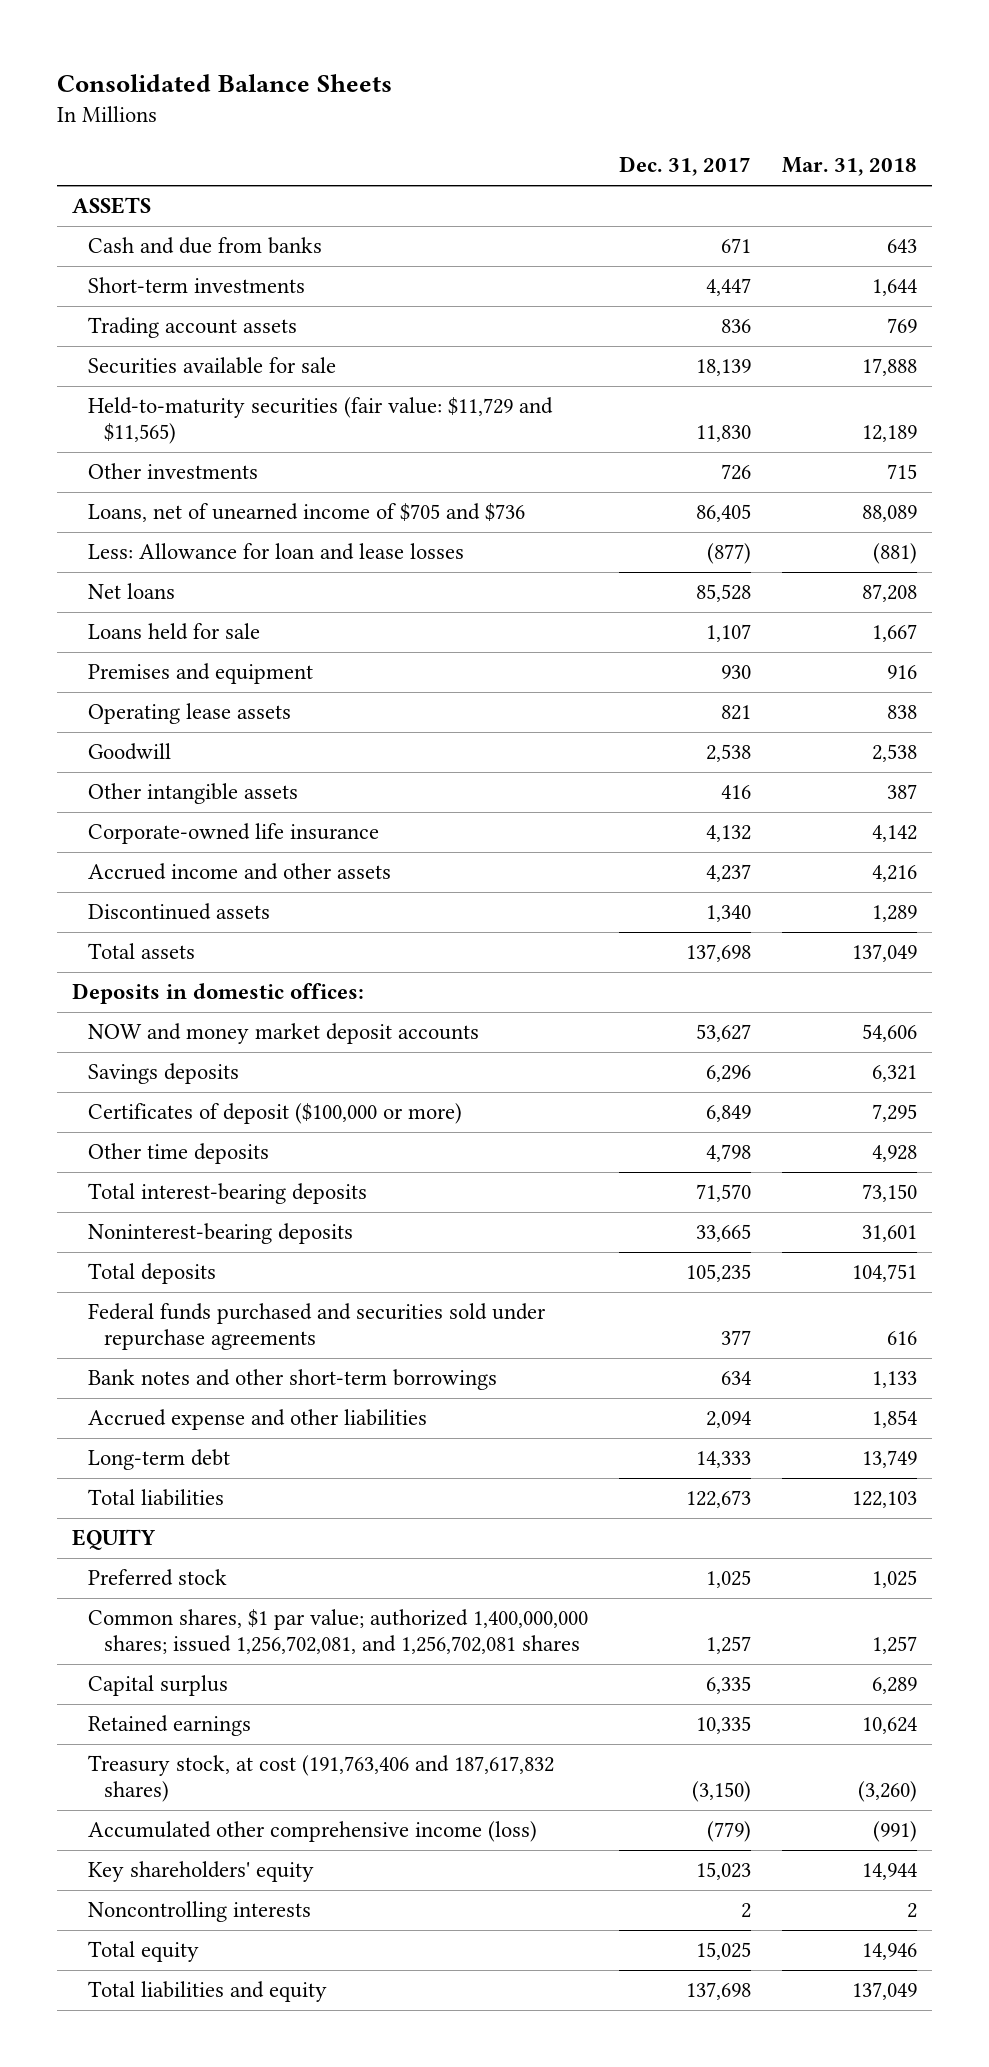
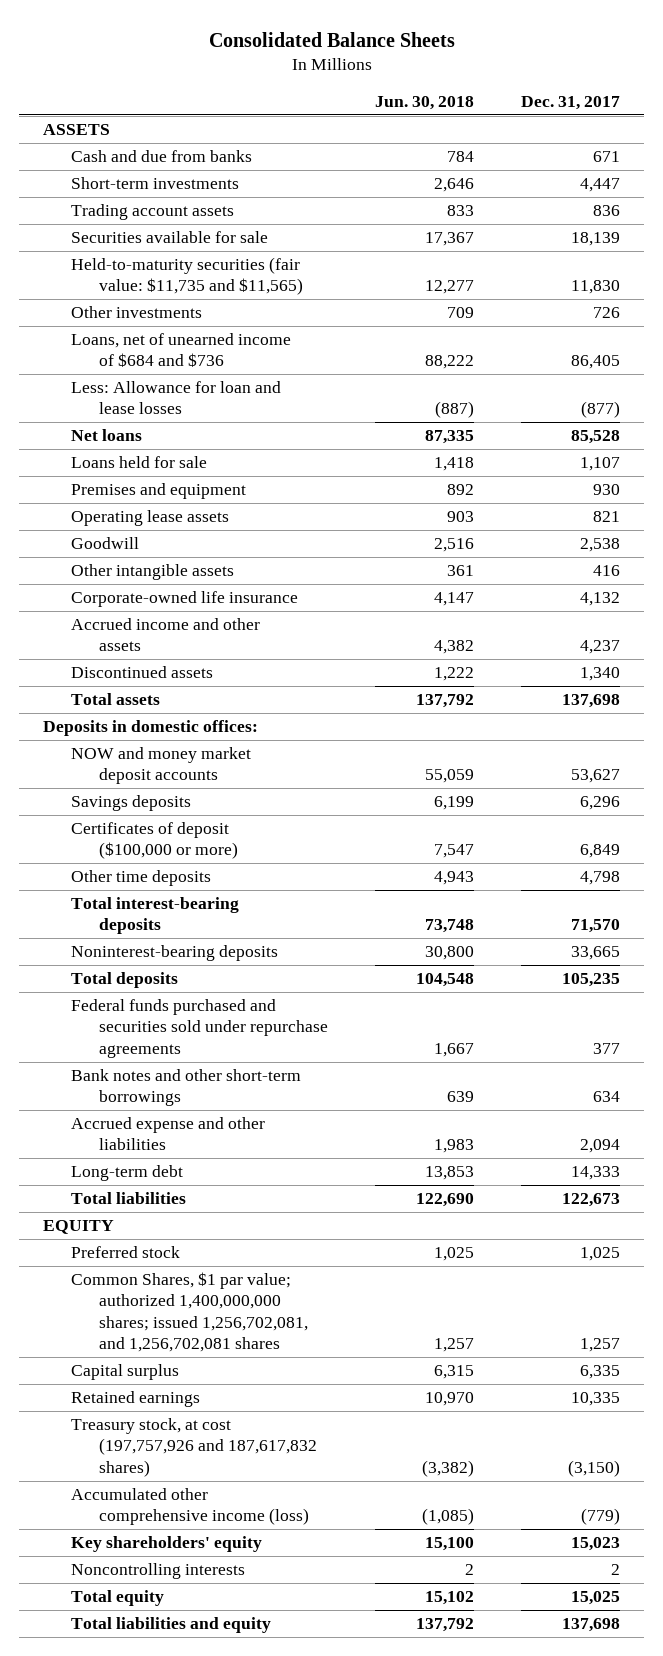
- | Dec. 31, 2017 | Mar. 31, 2018
+ | Jun. 30, 2018 | Dec. 31, 2017
- Held-to-maturity securities (fair value: $11,729 and $11,565) | 11,830 | 12,189
+ Held-to-maturity securities (fair value: $11,735 and $11,565) | 12,277 | 11,830
- Loans, net of unearned income of $705 and $736 | 86,405 | 88,089
+ Loans, net of unearned income of $684 and $736 | 88,222 | 86,405
- Common shares, $1 par value; authorized 1,400,000,000 shares; issued 1,256,702,081, and 1,256,702,081 shares | 1,257 | 1,257
+ Common Shares, $1 par value; authorized 1,400,000,000 shares; issued 1,256,702,081, and 1,256,702,081 shares | 1,257 | 1,257
- Treasury stock, at cost (191,763,406 and 187,617,832 shares) | (3,150) | (3,260)
+ Treasury stock, at cost (197,757,926 and 187,617,832 shares) | (3,382) | (3,150)

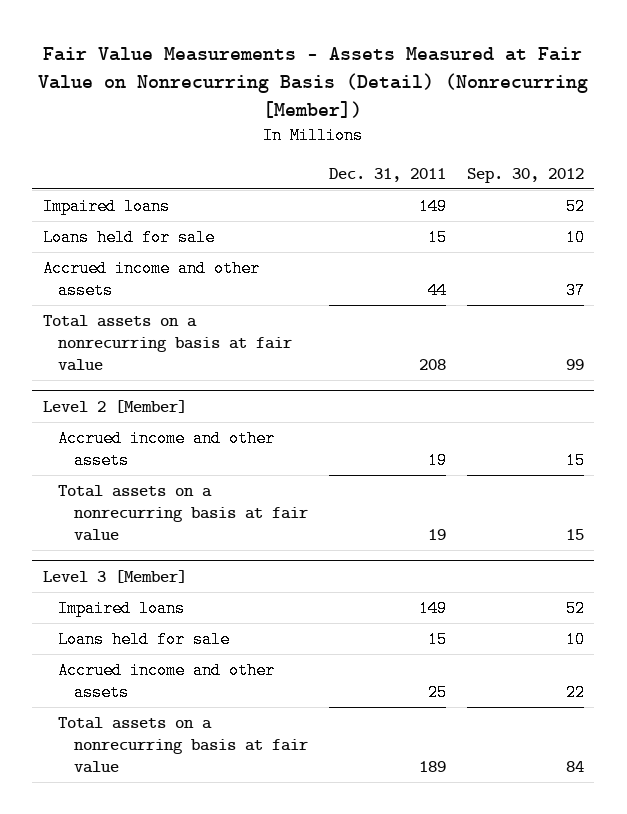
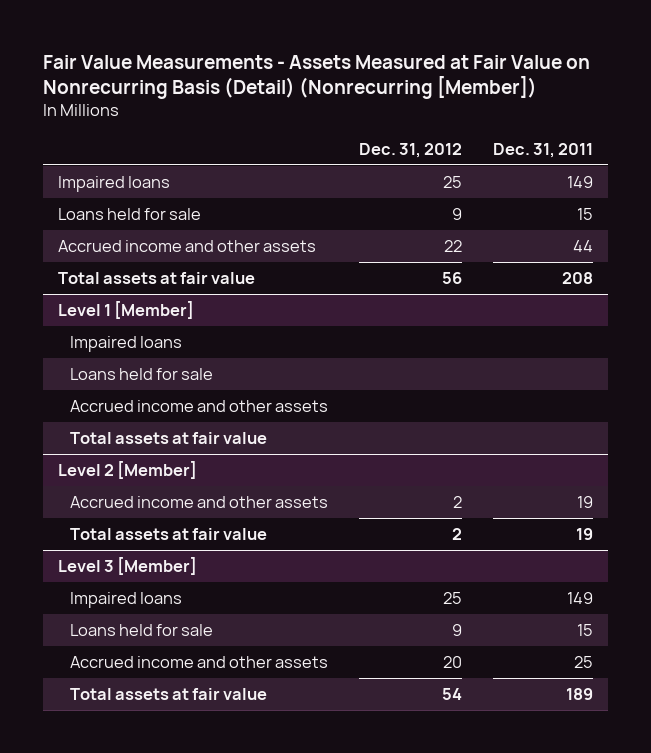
- | Dec. 31, 2011 | Sep. 30, 2012
+ | Dec. 31, 2012 | Dec. 31, 2011
- Total assets on a nonrecurring basis at fair value | 208 | 99
+ Total assets at fair value | 56 | 208
+ Level 1 [Member]
+ Impaired loans
+ Loans held for sale
+ Accrued income and other assets
+ Total assets at fair value
@ Level 2 [Member]
- Total assets on a nonrecurring basis at fair value | 19 | 15
+ Total assets at fair value | 2 | 19
@ Level 3 [Member]
- Total assets on a nonrecurring basis at fair value | 189 | 84
+ Total assets at fair value | 54 | 189

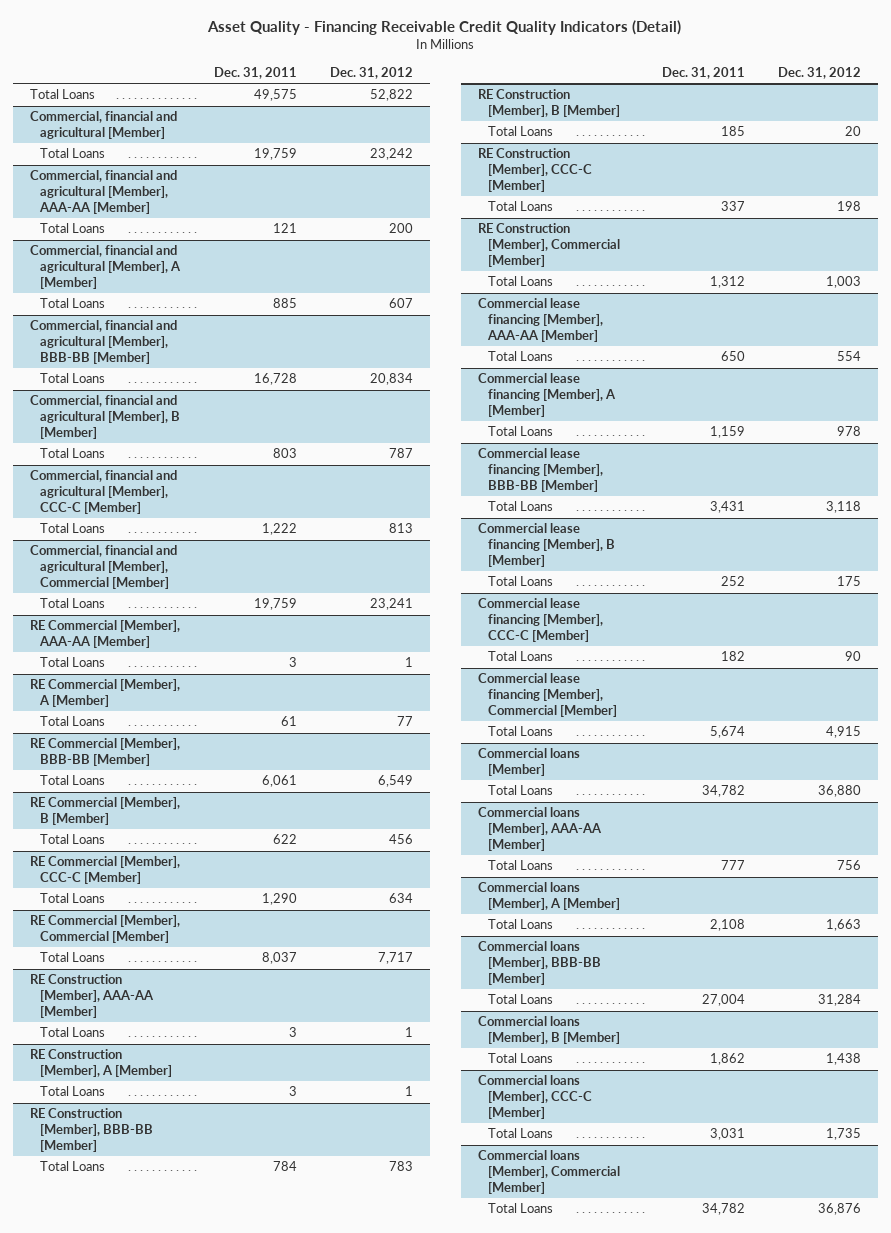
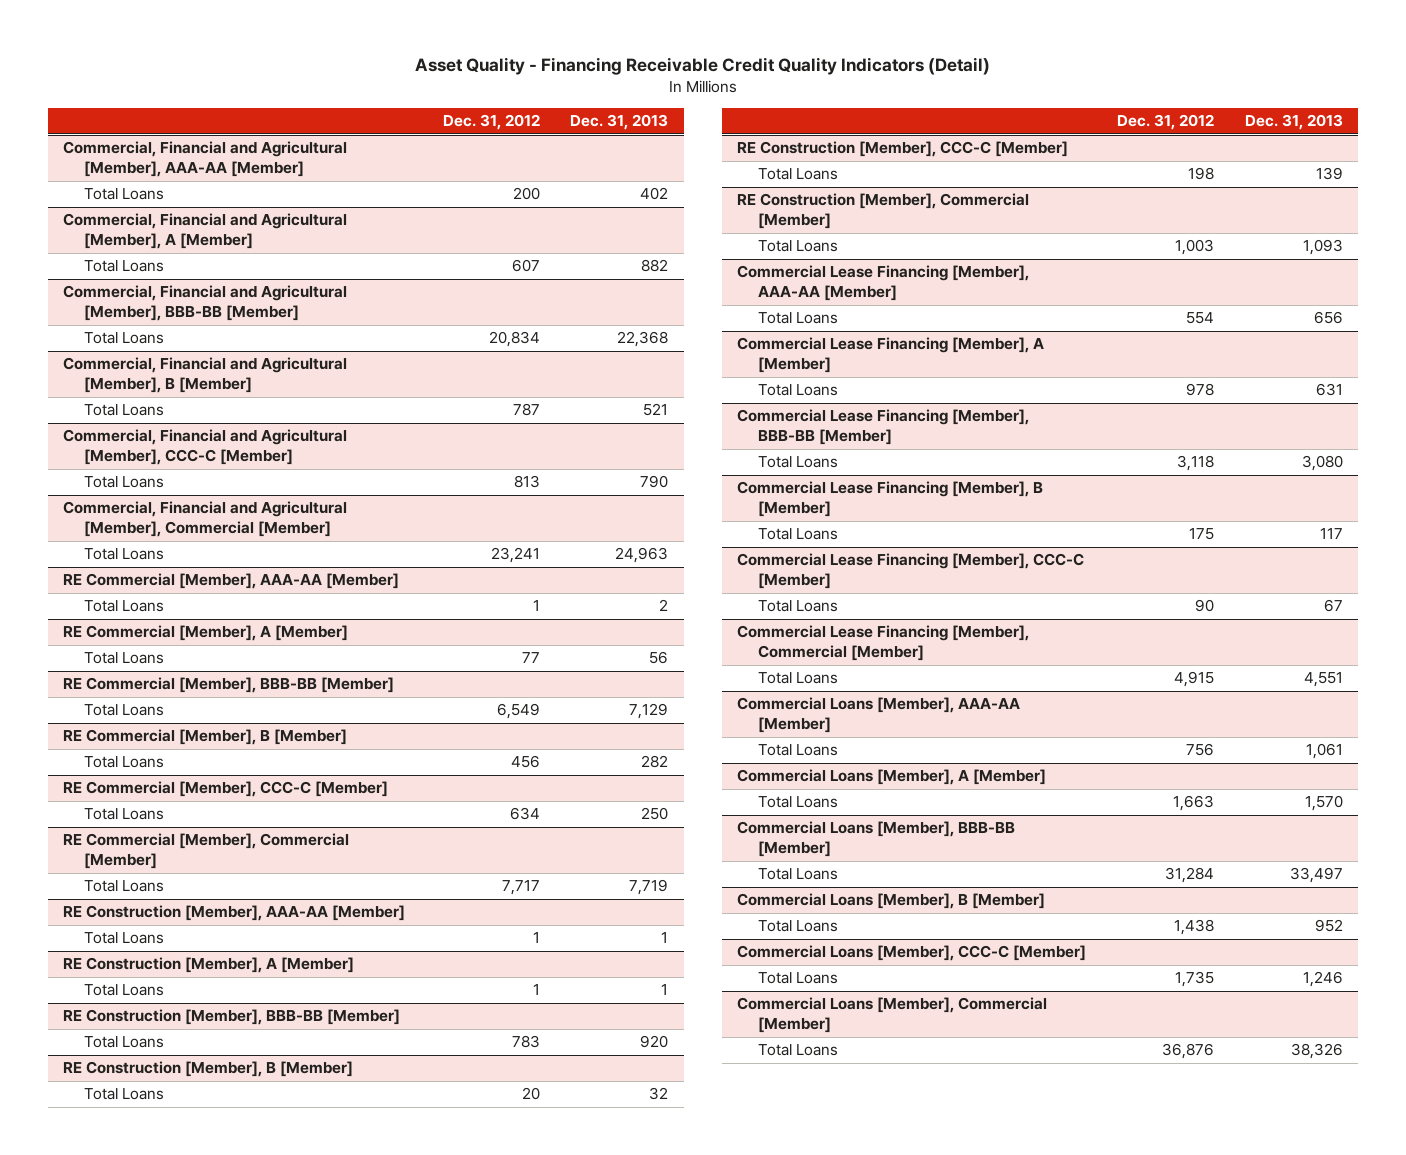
- | Dec. 31, 2011 | Dec. 31, 2012
+ | Dec. 31, 2012 | Dec. 31, 2013
- Total Loans | 49,575 | 52,822
- Commercial, financial and agricultural [Member]
- Total Loans | 19,759 | 23,242
- Commercial, financial and agricultural [Member], AAA-AA [Member]
+ Commercial, Financial and Agricultural [Member], AAA-AA [Member]
- Commercial, financial and agricultural [Member], A [Member]
+ Commercial, Financial and Agricultural [Member], A [Member]
- Commercial, financial and agricultural [Member], BBB-BB [Member]
+ Commercial, Financial and Agricultural [Member], BBB-BB [Member]
- Commercial, financial and agricultural [Member], B [Member]
+ Commercial, Financial and Agricultural [Member], B [Member]
- Commercial, financial and agricultural [Member], CCC-C [Member]
+ Commercial, Financial and Agricultural [Member], CCC-C [Member]
- Commercial, financial and agricultural [Member], Commercial [Member]
+ Commercial, Financial and Agricultural [Member], Commercial [Member]
- Commercial lease financing [Member], AAA-AA [Member]
+ Commercial Lease Financing [Member], AAA-AA [Member]
- Commercial lease financing [Member], A [Member]
+ Commercial Lease Financing [Member], A [Member]
- Commercial lease financing [Member], BBB-BB [Member]
+ Commercial Lease Financing [Member], BBB-BB [Member]
- Commercial lease financing [Member], B [Member]
+ Commercial Lease Financing [Member], B [Member]
- Commercial lease financing [Member], CCC-C [Member]
+ Commercial Lease Financing [Member], CCC-C [Member]
- Commercial lease financing [Member], Commercial [Member]
+ Commercial Lease Financing [Member], Commercial [Member]
- Commercial loans [Member]
- Total Loans | 34,782 | 36,880
- Commercial loans [Member], AAA-AA [Member]
+ Commercial Loans [Member], AAA-AA [Member]
- Commercial loans [Member], A [Member]
+ Commercial Loans [Member], A [Member]
- Commercial loans [Member], BBB-BB [Member]
+ Commercial Loans [Member], BBB-BB [Member]
- Commercial loans [Member], B [Member]
+ Commercial Loans [Member], B [Member]
- Commercial loans [Member], CCC-C [Member]
+ Commercial Loans [Member], CCC-C [Member]
- Commercial loans [Member], Commercial [Member]
+ Commercial Loans [Member], Commercial [Member]

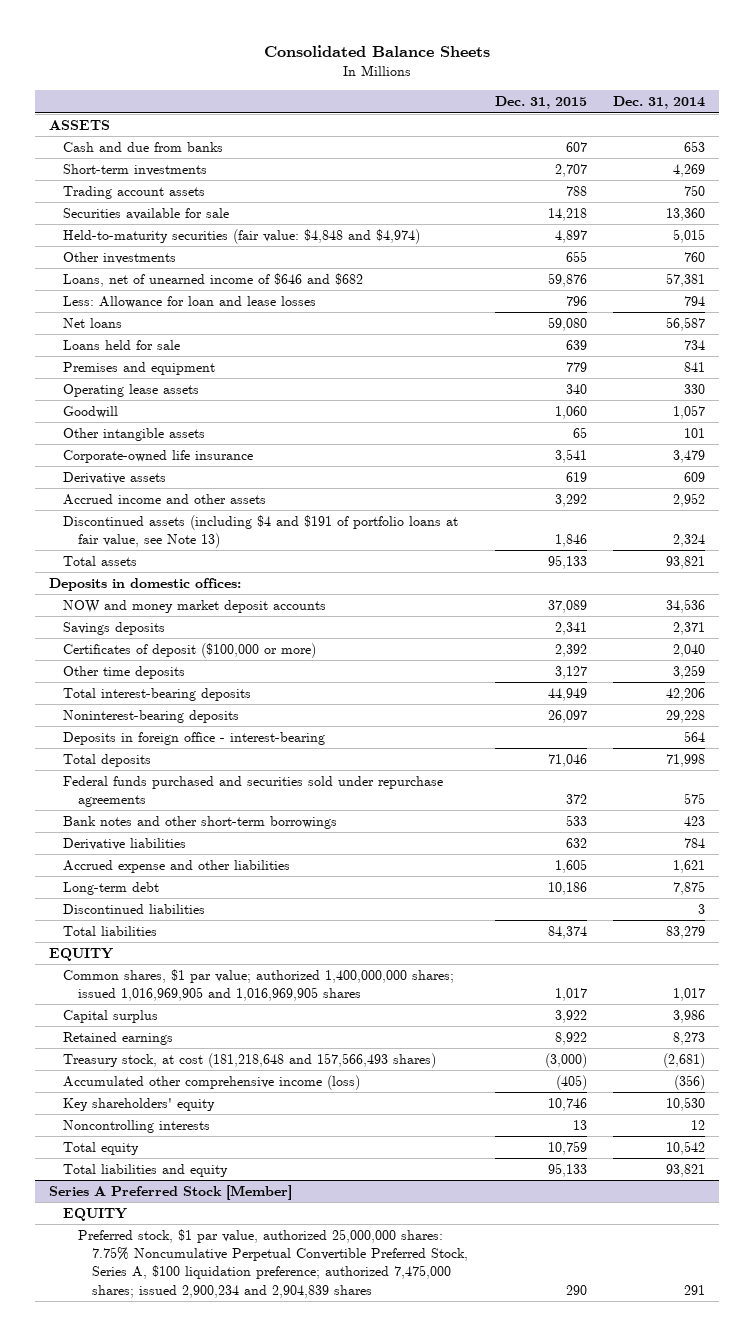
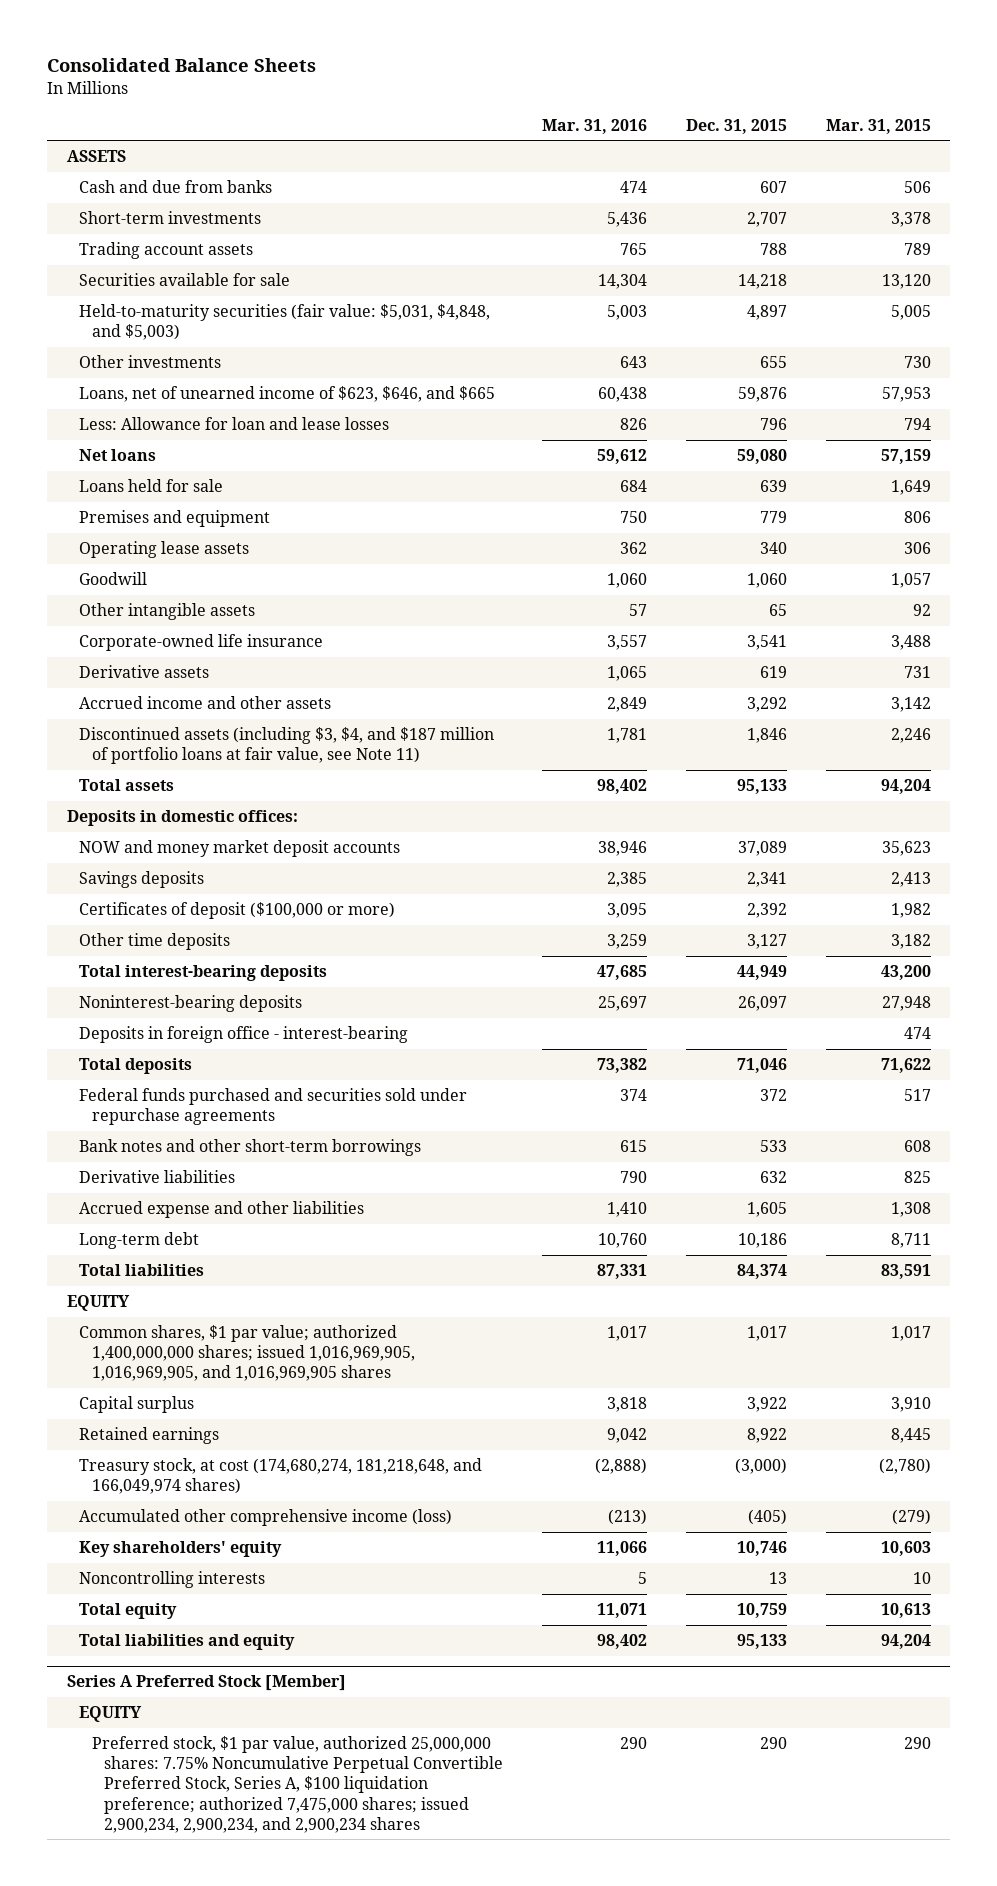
- | Dec. 31, 2015 | Dec. 31, 2014
+ | Mar. 31, 2016 | Dec. 31, 2015 | Mar. 31, 2015
- Held-to-maturity securities (fair value: $4,848 and $4,974) | 4,897 | 5,015
+ Held-to-maturity securities (fair value: $5,031, $4,848, and $5,003) | 5,003 | 4,897 | 5,005
- Loans, net of unearned income of $646 and $682 | 59,876 | 57,381
+ Loans, net of unearned income of $623, $646, and $665 | 60,438 | 59,876 | 57,953
- Discontinued assets (including $4 and $191 of portfolio loans at fair value, see Note 13) | 1,846 | 2,324
+ Discontinued assets (including $3, $4, and $187 million of portfolio loans at fair value, see Note 11) | 1,781 | 1,846 | 2,246
- Discontinued liabilities | | 3
- Common shares, $1 par value; authorized 1,400,000,000 shares; issued 1,016,969,905 and 1,016,969,905 shares | 1,017 | 1,017
+ Common shares, $1 par value; authorized 1,400,000,000 shares; issued 1,016,969,905, 1,016,969,905, and 1,016,969,905 shares | 1,017 | 1,017 | 1,017
- Treasury stock, at cost (181,218,648 and 157,566,493 shares) | (3,000) | (2,681)
+ Treasury stock, at cost (174,680,274, 181,218,648, and 166,049,974 shares) | (2,888) | (3,000) | (2,780)
@ Series A Preferred Stock [Member]
- Preferred stock, $1 par value, authorized 25,000,000 shares: 7.75% Noncumulative Perpetual Convertible Preferred Stock, Series A, $100 liquidation preference; authorized 7,475,000 shares; issued 2,900,234 and 2,904,839 shares | 290 | 291
+ Preferred stock, $1 par value, authorized 25,000,000 shares: 7.75% Noncumulative Perpetual Convertible Preferred Stock, Series A, $100 liquidation preference; authorized 7,475,000 shares; issued 2,900,234, 2,900,234, and 2,900,234 shares | 290 | 290 | 290

